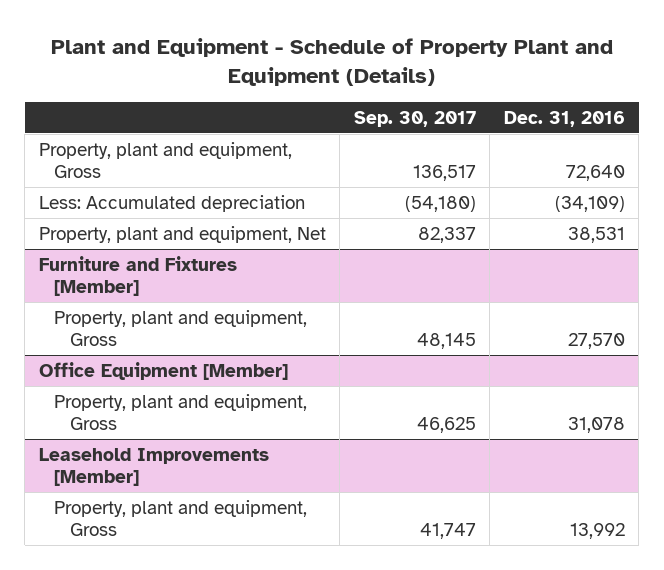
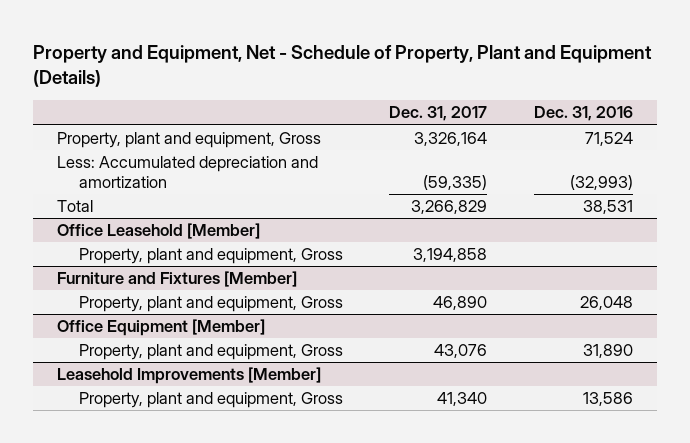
- Plant and Equipment - Schedule of Property Plant and Equipment (Details)
+ Property and Equipment, Net - Schedule of Property, Plant and Equipment (Details)
- | Sep. 30, 2017 | Dec. 31, 2016
+ | Dec. 31, 2017 | Dec. 31, 2016
- Property, plant and equipment, Gross | 136,517 | 72,640
- Less: Accumulated depreciation | (54,180) | (34,109)
- Property, plant and equipment, Net | 82,337 | 38,531
+ Property, plant and equipment, Gross | 3,326,164 | 71,524
+ Less: Accumulated depreciation and amortization | (59,335) | (32,993)
+ Total | 3,266,829 | 38,531
+ Office Leasehold [Member]
+ Property, plant and equipment, Gross | 3,194,858 |
@ Furniture and Fixtures [Member]
- Property, plant and equipment, Gross | 48,145 | 27,570
+ Property, plant and equipment, Gross | 46,890 | 26,048
@ Office Equipment [Member]
- Property, plant and equipment, Gross | 46,625 | 31,078
+ Property, plant and equipment, Gross | 43,076 | 31,890
@ Leasehold Improvements [Member]
- Property, plant and equipment, Gross | 41,747 | 13,992
+ Property, plant and equipment, Gross | 41,340 | 13,586

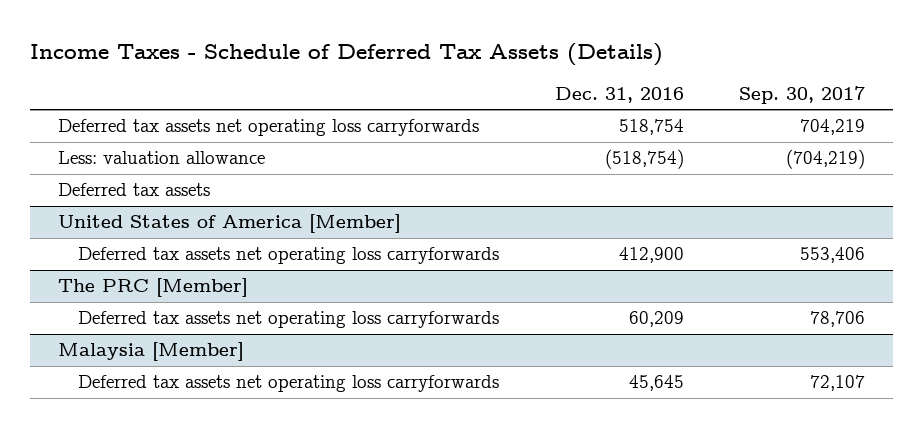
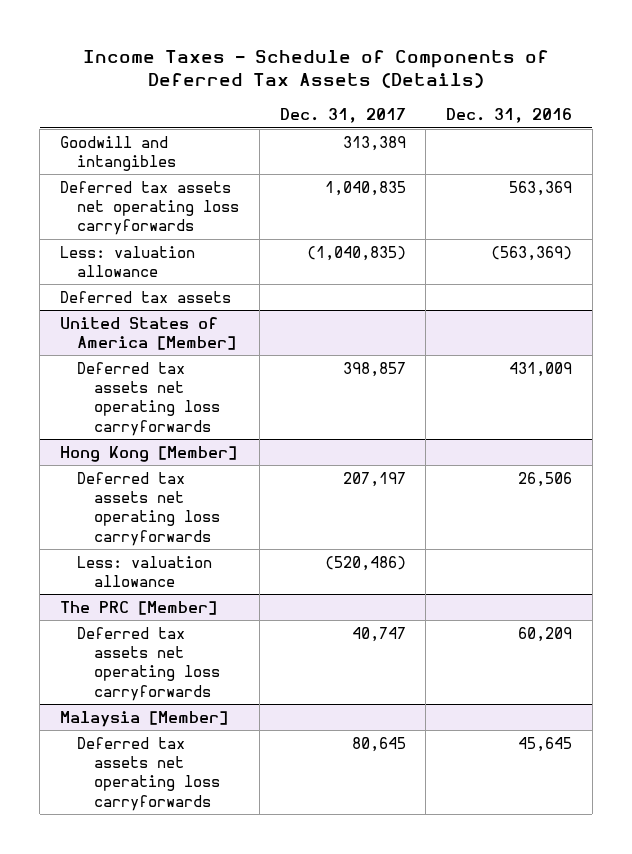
- Income Taxes - Schedule of Deferred Tax Assets (Details)
+ Income Taxes - Schedule of Components of Deferred Tax Assets (Details)
- | Dec. 31, 2016 | Sep. 30, 2017
+ | Dec. 31, 2017 | Dec. 31, 2016
- Deferred tax assets net operating loss carryforwards | 518,754 | 704,219
- Less: valuation allowance | (518,754) | (704,219)
+ Goodwill and intangibles | 313,389 |
+ Deferred tax assets net operating loss carryforwards | 1,040,835 | 563,369
+ Less: valuation allowance | (1,040,835) | (563,369)
@ United States of America [Member]
- Deferred tax assets net operating loss carryforwards | 412,900 | 553,406
+ Deferred tax assets net operating loss carryforwards | 398,857 | 431,009
+ Hong Kong [Member]
+ Deferred tax assets net operating loss carryforwards | 207,197 | 26,506
+ Less: valuation allowance | (520,486) |

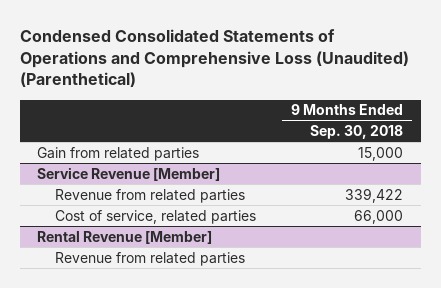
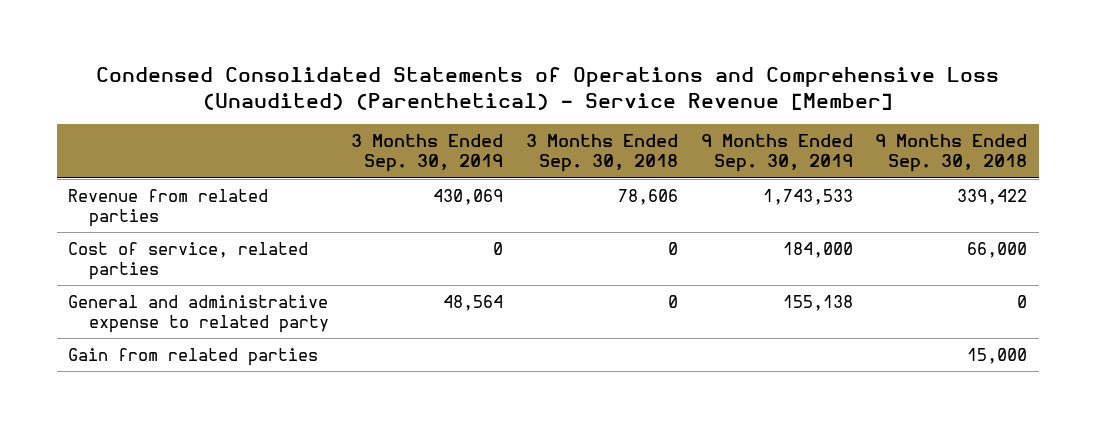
- Condensed Consolidated Statements of Operations and Comprehensive Loss (Unaudited) (Parenthetical)
+ Condensed Consolidated Statements of Operations and Comprehensive Loss (Unaudited) (Parenthetical) - Service Revenue [Member]
- | 9 Months Ended Sep. 30, 2018
+ | 3 Months Ended Sep. 30, 2019 | 3 Months Ended Sep. 30, 2018 | 9 Months Ended Sep. 30, 2019 | 9 Months Ended Sep. 30, 2018
- Service Revenue [Member]
- Rental Revenue [Member]
- Revenue from related parties
+ General and administrative expense to related party | 48,564 | 0 | 155,138 | 0
moved down: Gain from related parties | | | | 15,000

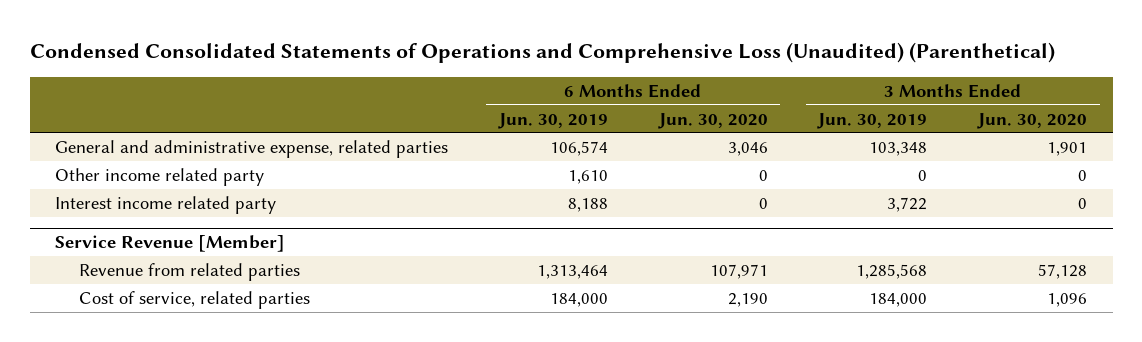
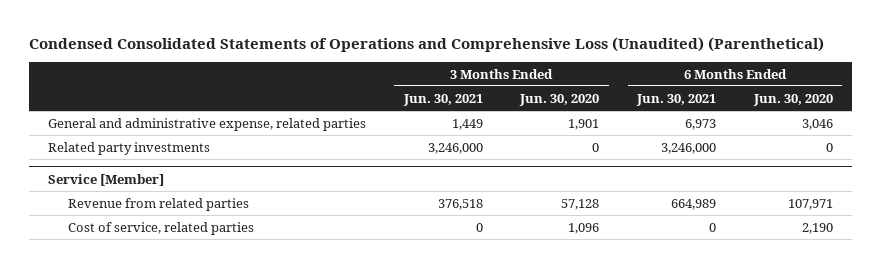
- | 6 Months Ended Jun. 30, 2019 | 6 Months Ended Jun. 30, 2020 | 3 Months Ended Jun. 30, 2019 | 3 Months Ended Jun. 30, 2020
+ | 3 Months Ended Jun. 30, 2021 | 3 Months Ended Jun. 30, 2020 | 6 Months Ended Jun. 30, 2021 | 6 Months Ended Jun. 30, 2020
- Other income related party | 1,610 | 0 | 0 | 0
- Interest income related party | 8,188 | 0 | 3,722 | 0
- Service Revenue [Member]
+ Related party investments | 3,246,000 | 0 | 3,246,000 | 0
+ Service [Member]

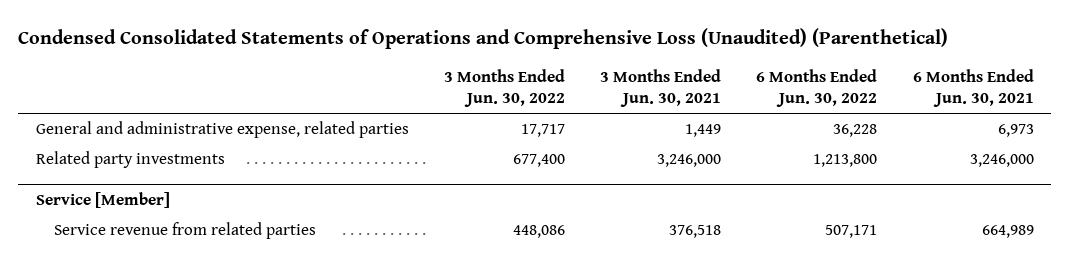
- | 3 Months Ended Jun. 30, 2021 | 3 Months Ended Jun. 30, 2020 | 6 Months Ended Jun. 30, 2021 | 6 Months Ended Jun. 30, 2020
+ | 3 Months Ended Jun. 30, 2022 | 3 Months Ended Jun. 30, 2021 | 6 Months Ended Jun. 30, 2022 | 6 Months Ended Jun. 30, 2021
@ Service [Member]
- Revenue from related parties | 376,518 | 57,128 | 664,989 | 107,971
- Cost of service, related parties | 0 | 1,096 | 0 | 2,190
+ Service revenue from related parties | 448,086 | 376,518 | 507,171 | 664,989

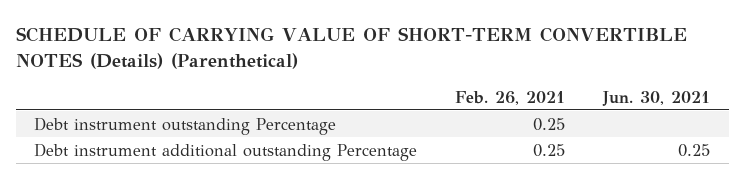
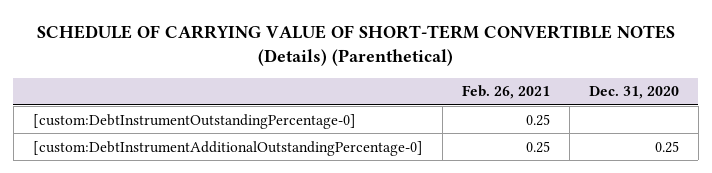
- | Feb. 26, 2021 | Jun. 30, 2021
+ | Feb. 26, 2021 | Dec. 31, 2020
- Debt instrument outstanding Percentage | 0.25 |
- Debt instrument additional outstanding Percentage | 0.25 | 0.25
+ [custom:DebtInstrumentOutstandingPercentage-0] | 0.25 |
+ [custom:DebtInstrumentAdditionalOutstandingPercentage-0] | 0.25 | 0.25

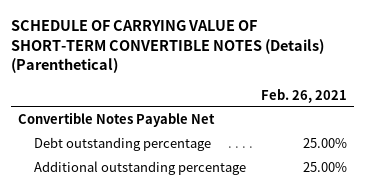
- | Feb. 26, 2021 | Dec. 31, 2020
+ | Feb. 26, 2021
- [custom:DebtInstrumentOutstandingPercentage-0] | 0.25 |
- [custom:DebtInstrumentAdditionalOutstandingPercentage-0] | 0.25 | 0.25
+ Convertible Notes Payable Net
+ Debt outstanding percentage | 25.00%
+ Additional outstanding percentage | 25.00%

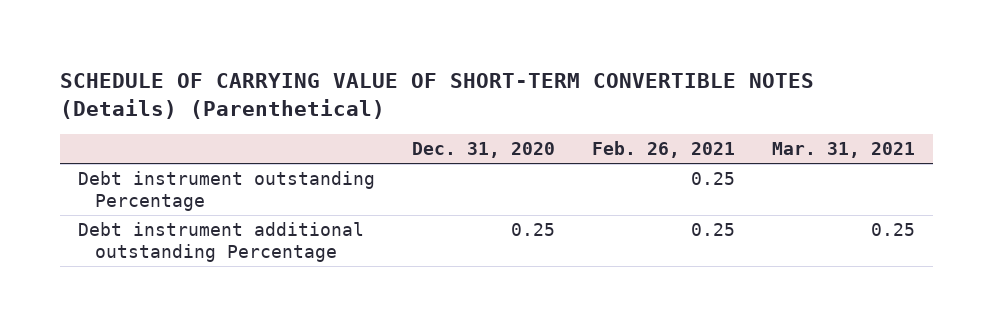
- | Feb. 26, 2021
+ | Dec. 31, 2020 | Feb. 26, 2021 | Mar. 31, 2021
- Convertible Notes Payable Net
- Debt outstanding percentage | 25.00%
- Additional outstanding percentage | 25.00%
+ Debt instrument outstanding Percentage | | 0.25 |
+ Debt instrument additional outstanding Percentage | 0.25 | 0.25 | 0.25

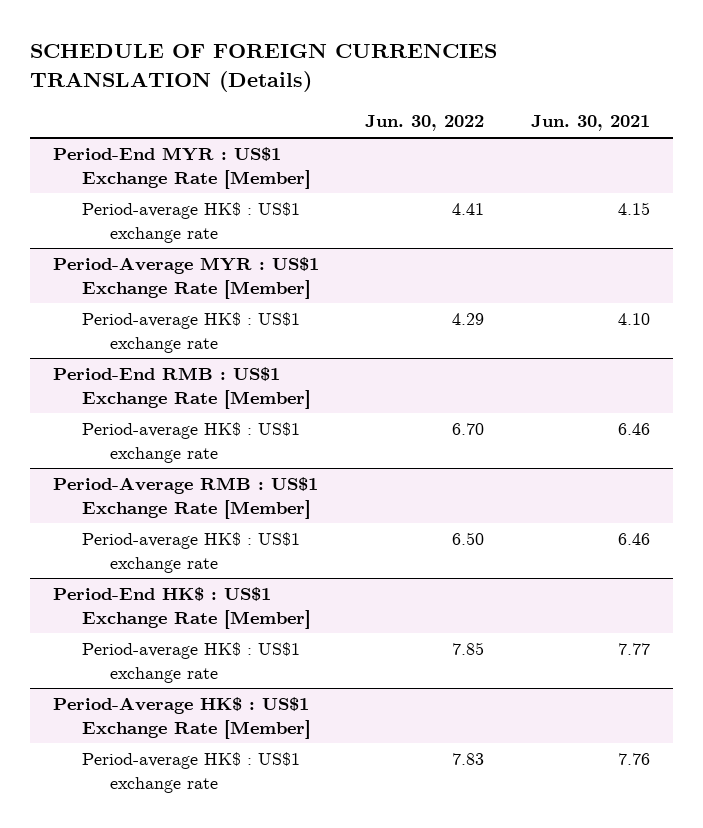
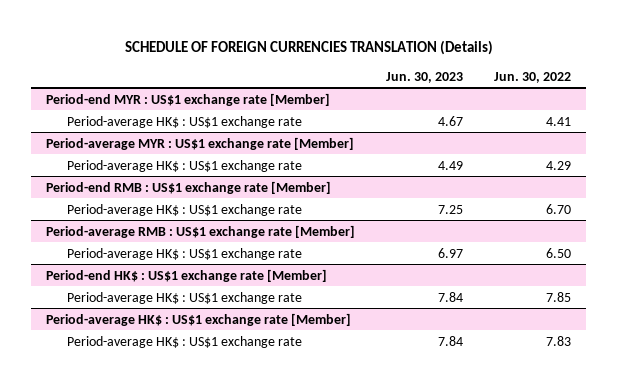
- | Jun. 30, 2022 | Jun. 30, 2021
+ | Jun. 30, 2023 | Jun. 30, 2022
- Period-End MYR : US$1 Exchange Rate [Member]
+ Period-end MYR : US$1 exchange rate [Member]
- Period-Average MYR : US$1 Exchange Rate [Member]
+ Period-average MYR : US$1 exchange rate [Member]
- Period-End RMB : US$1 Exchange Rate [Member]
+ Period-end RMB : US$1 exchange rate [Member]
- Period-Average RMB : US$1 Exchange Rate [Member]
+ Period-average RMB : US$1 exchange rate [Member]
- Period-End HK$ : US$1 Exchange Rate [Member]
+ Period-end HK$ : US$1 exchange rate [Member]
- Period-Average HK$ : US$1 Exchange Rate [Member]
+ Period-average HK$ : US$1 exchange rate [Member]

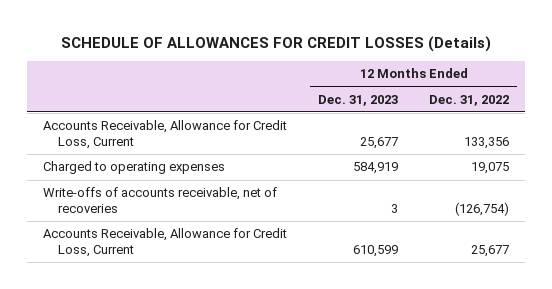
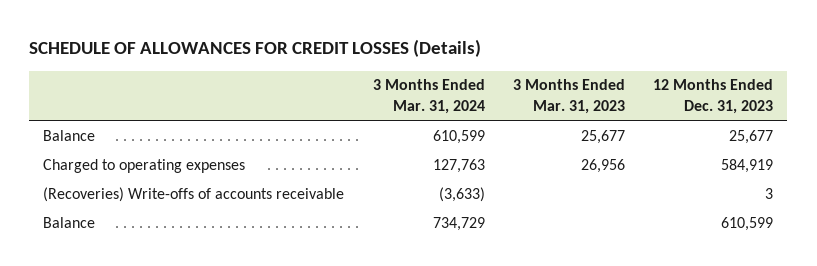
- | 12 Months Ended Dec. 31, 2023 | 12 Months Ended Dec. 31, 2022
+ | 3 Months Ended Mar. 31, 2024 | 3 Months Ended Mar. 31, 2023 | 12 Months Ended Dec. 31, 2023
- Accounts Receivable, Allowance for Credit Loss, Current | 25,677 | 133,356
+ Balance | 610,599 | 25,677 | 25,677
- Write-offs of accounts receivable, net of recoveries | 3 | (126,754)
- Accounts Receivable, Allowance for Credit Loss, Current | 610,599 | 25,677
+ (Recoveries) Write-offs of accounts receivable | (3,633) | | 3
+ Balance | 734,729 | | 610,599

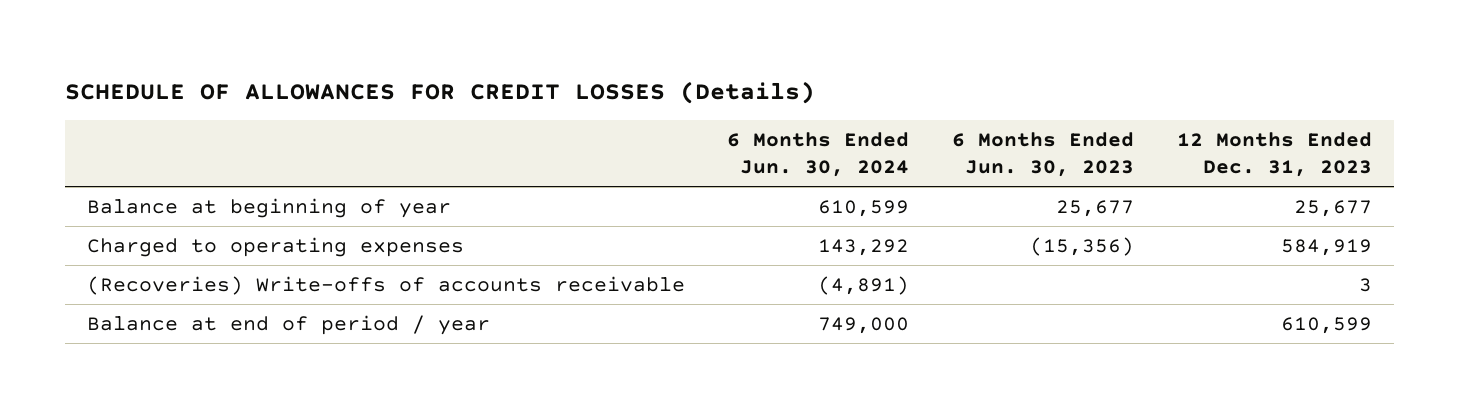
- | 3 Months Ended Mar. 31, 2024 | 3 Months Ended Mar. 31, 2023 | 12 Months Ended Dec. 31, 2023
+ | 6 Months Ended Jun. 30, 2024 | 6 Months Ended Jun. 30, 2023 | 12 Months Ended Dec. 31, 2023
- Balance | 610,599 | 25,677 | 25,677
+ Balance at beginning of year | 610,599 | 25,677 | 25,677
- Balance | 734,729 | | 610,599
+ Balance at end of period / year | 749,000 | | 610,599

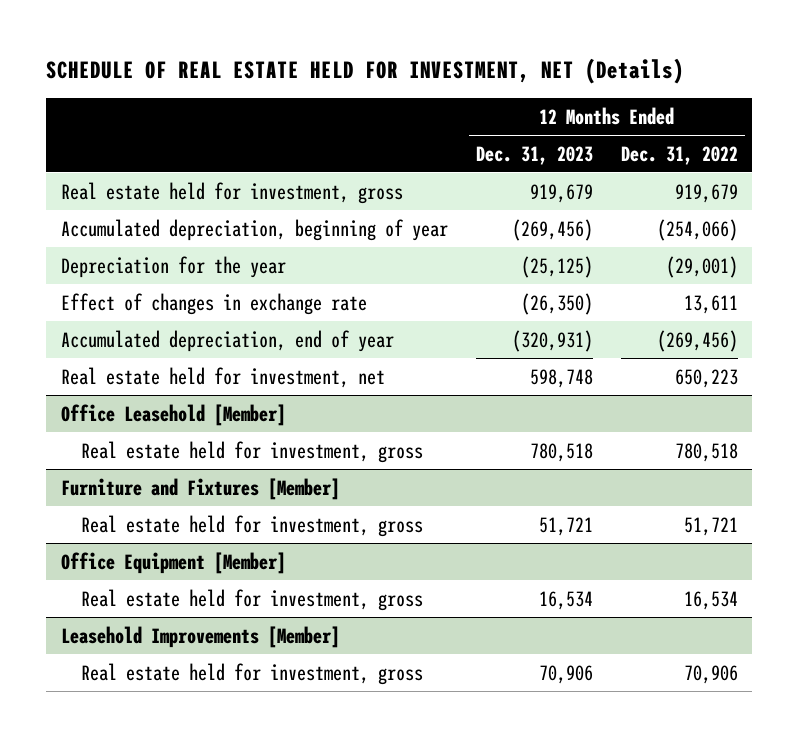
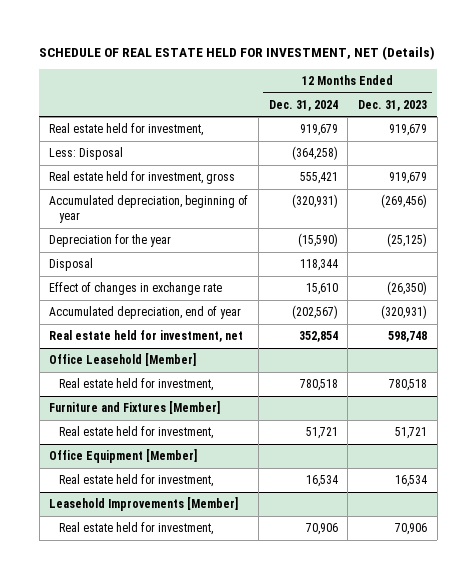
- | 12 Months Ended Dec. 31, 2023 | 12 Months Ended Dec. 31, 2022
+ | 12 Months Ended Dec. 31, 2024 | 12 Months Ended Dec. 31, 2023
+ Real estate held for investment, | 919,679 | 919,679
+ Less: Disposal | (364,258) |
+ Disposal | 118,344 |
@ Office Leasehold [Member]
- Real estate held for investment, gross | 780,518 | 780,518
+ Real estate held for investment, | 780,518 | 780,518
@ Furniture and Fixtures [Member]
- Real estate held for investment, gross | 51,721 | 51,721
+ Real estate held for investment, | 51,721 | 51,721
@ Office Equipment [Member]
- Real estate held for investment, gross | 16,534 | 16,534
+ Real estate held for investment, | 16,534 | 16,534
@ Leasehold Improvements [Member]
- Real estate held for investment, gross | 70,906 | 70,906
+ Real estate held for investment, | 70,906 | 70,906

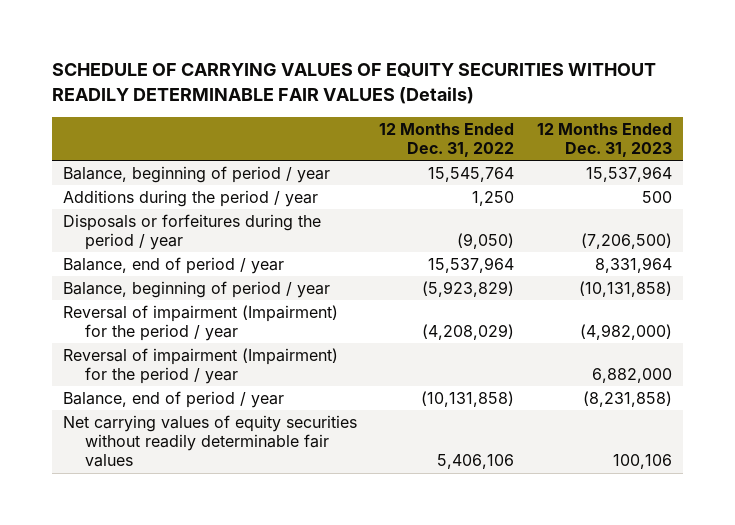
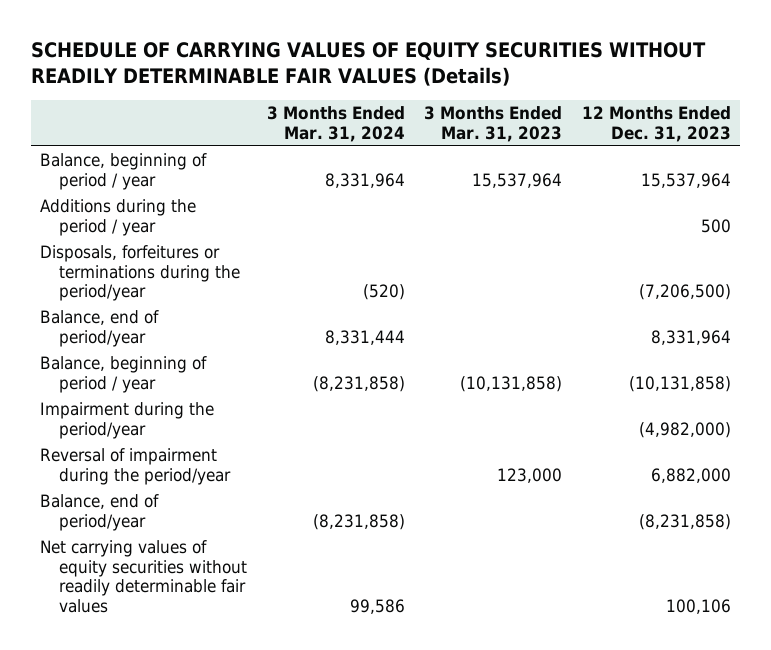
- | 12 Months Ended Dec. 31, 2022 | 12 Months Ended Dec. 31, 2023
+ | 3 Months Ended Mar. 31, 2024 | 3 Months Ended Mar. 31, 2023 | 12 Months Ended Dec. 31, 2023
- Disposals or forfeitures during the period / year | (9,050) | (7,206,500)
- Balance, end of period / year | 15,537,964 | 8,331,964
+ Disposals, forfeitures or terminations during the period/year | (520) | | (7,206,500)
+ Balance, end of period/year | 8,331,444 | | 8,331,964
- Reversal of impairment (Impairment) for the period / year | (4,208,029) | (4,982,000)
- Reversal of impairment (Impairment) for the period / year | | 6,882,000
- Balance, end of period / year | (10,131,858) | (8,231,858)
+ Impairment during the period/year | | | (4,982,000)
+ Reversal of impairment during the period/year | | 123,000 | 6,882,000
+ Balance, end of period/year | (8,231,858) | | (8,231,858)

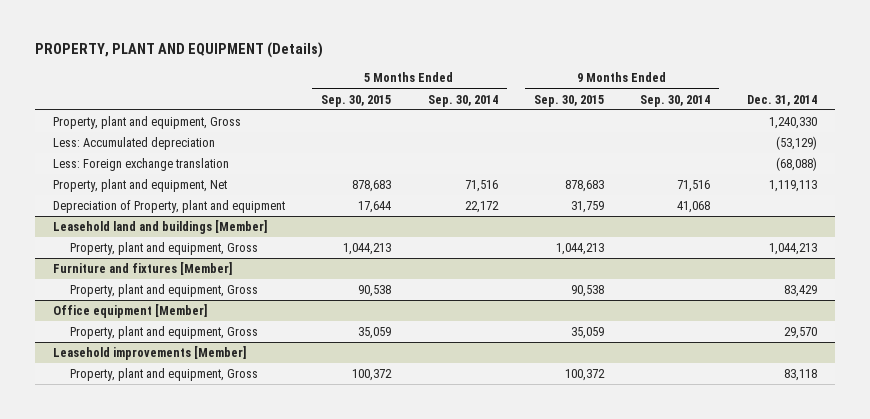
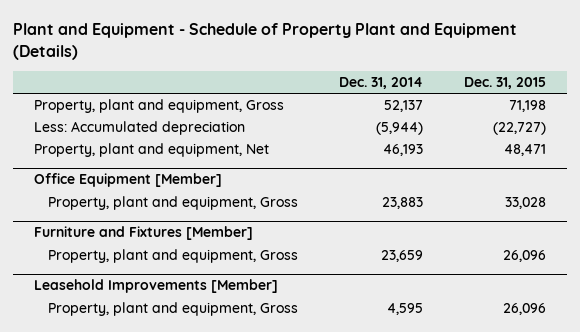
- PROPERTY, PLANT AND EQUIPMENT (Details)
+ Plant and Equipment - Schedule of Property Plant and Equipment (Details)
- | 5 Months Ended Sep. 30, 2015 | 5 Months Ended Sep. 30, 2014 | 9 Months Ended Sep. 30, 2015 | 9 Months Ended Sep. 30, 2014 | Dec. 31, 2014
+ | Dec. 31, 2014 | Dec. 31, 2015
- Property, plant and equipment, Gross | | | | | 1,240,330
- Less: Accumulated depreciation | | | | | (53,129)
- Less: Foreign exchange translation | | | | | (68,088)
- Property, plant and equipment, Net | 878,683 | 71,516 | 878,683 | 71,516 | 1,119,113
- Depreciation of Property, plant and equipment | 17,644 | 22,172 | 31,759 | 41,068 |
- Leasehold land and buildings [Member]
- Property, plant and equipment, Gross | 1,044,213 | | 1,044,213 | | 1,044,213
- Furniture and fixtures [Member]
- Property, plant and equipment, Gross | 90,538 | | 90,538 | | 83,429
- Office equipment [Member]
- Property, plant and equipment, Gross | 35,059 | | 35,059 | | 29,570
- Leasehold improvements [Member]
- Property, plant and equipment, Gross | 100,372 | | 100,372 | | 83,118
+ Property, plant and equipment, Gross | 52,137 | 71,198
+ Less: Accumulated depreciation | (5,944) | (22,727)
+ Property, plant and equipment, Net | 46,193 | 48,471
+ Office Equipment [Member]
+ Property, plant and equipment, Gross | 23,883 | 33,028
+ Furniture and Fixtures [Member]
+ Property, plant and equipment, Gross | 23,659 | 26,096
+ Leasehold Improvements [Member]
+ Property, plant and equipment, Gross | 4,595 | 26,096

